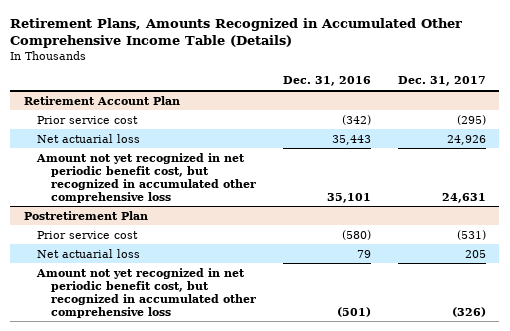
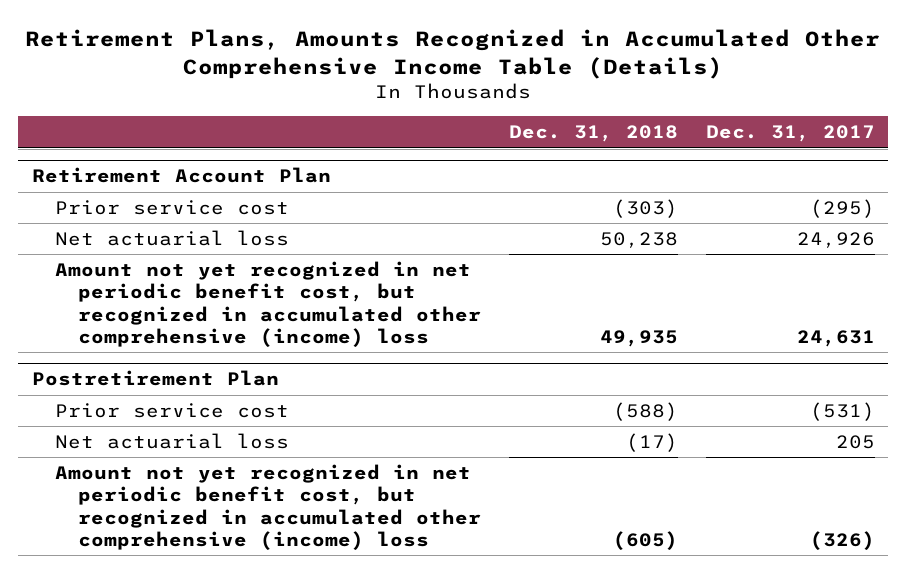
- | Dec. 31, 2016 | Dec. 31, 2017
+ | Dec. 31, 2018 | Dec. 31, 2017
@ Retirement Account Plan
- Amount not yet recognized in net periodic benefit cost, but recognized in accumulated other comprehensive loss | 35,101 | 24,631
+ Amount not yet recognized in net periodic benefit cost, but recognized in accumulated other comprehensive (income) loss | 49,935 | 24,631
@ Postretirement Plan
- Amount not yet recognized in net periodic benefit cost, but recognized in accumulated other comprehensive loss | (501) | (326)
+ Amount not yet recognized in net periodic benefit cost, but recognized in accumulated other comprehensive (income) loss | (605) | (326)

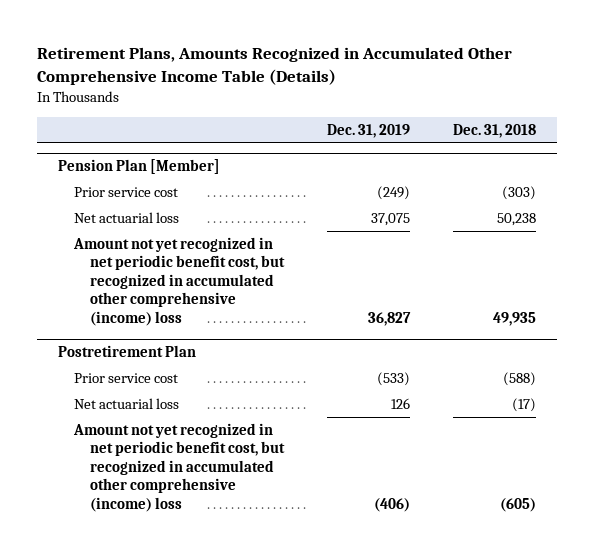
- | Dec. 31, 2018 | Dec. 31, 2017
+ | Dec. 31, 2019 | Dec. 31, 2018
- Retirement Account Plan
+ Pension Plan [Member]

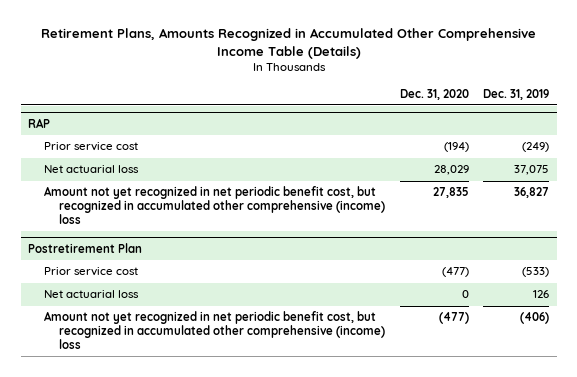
- | Dec. 31, 2019 | Dec. 31, 2018
+ | Dec. 31, 2020 | Dec. 31, 2019
- Pension Plan [Member]
+ RAP

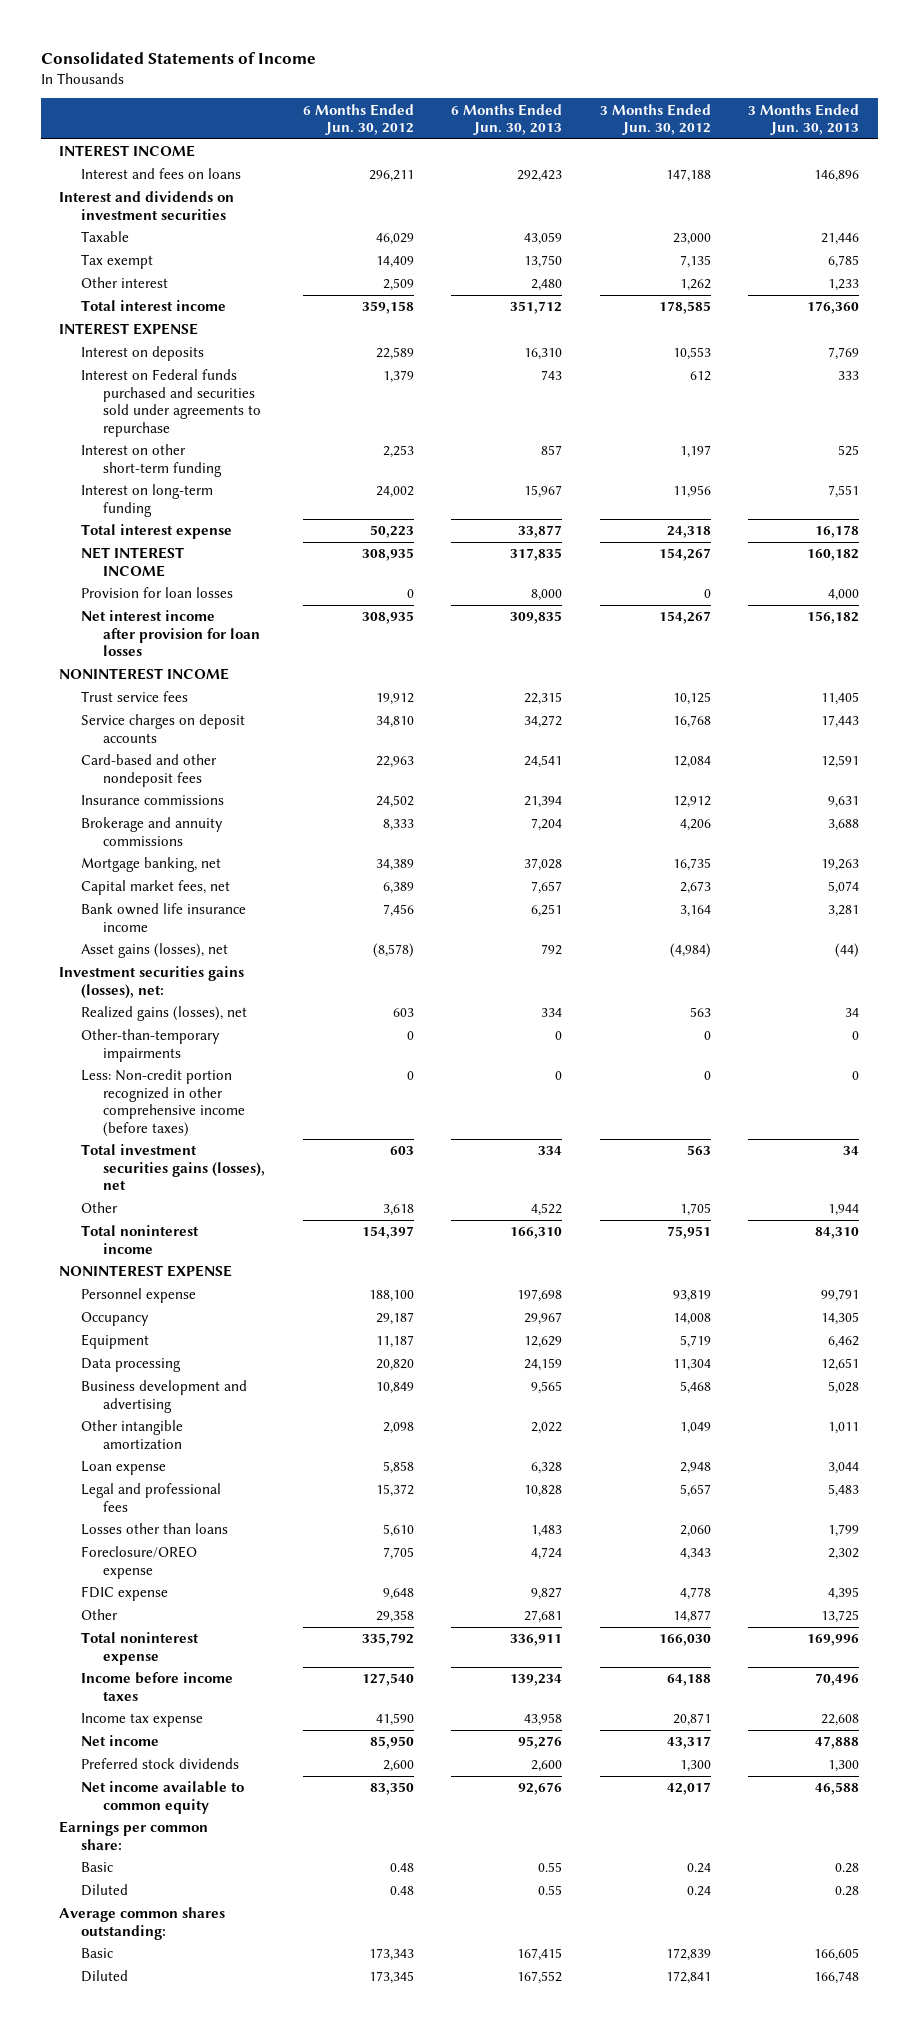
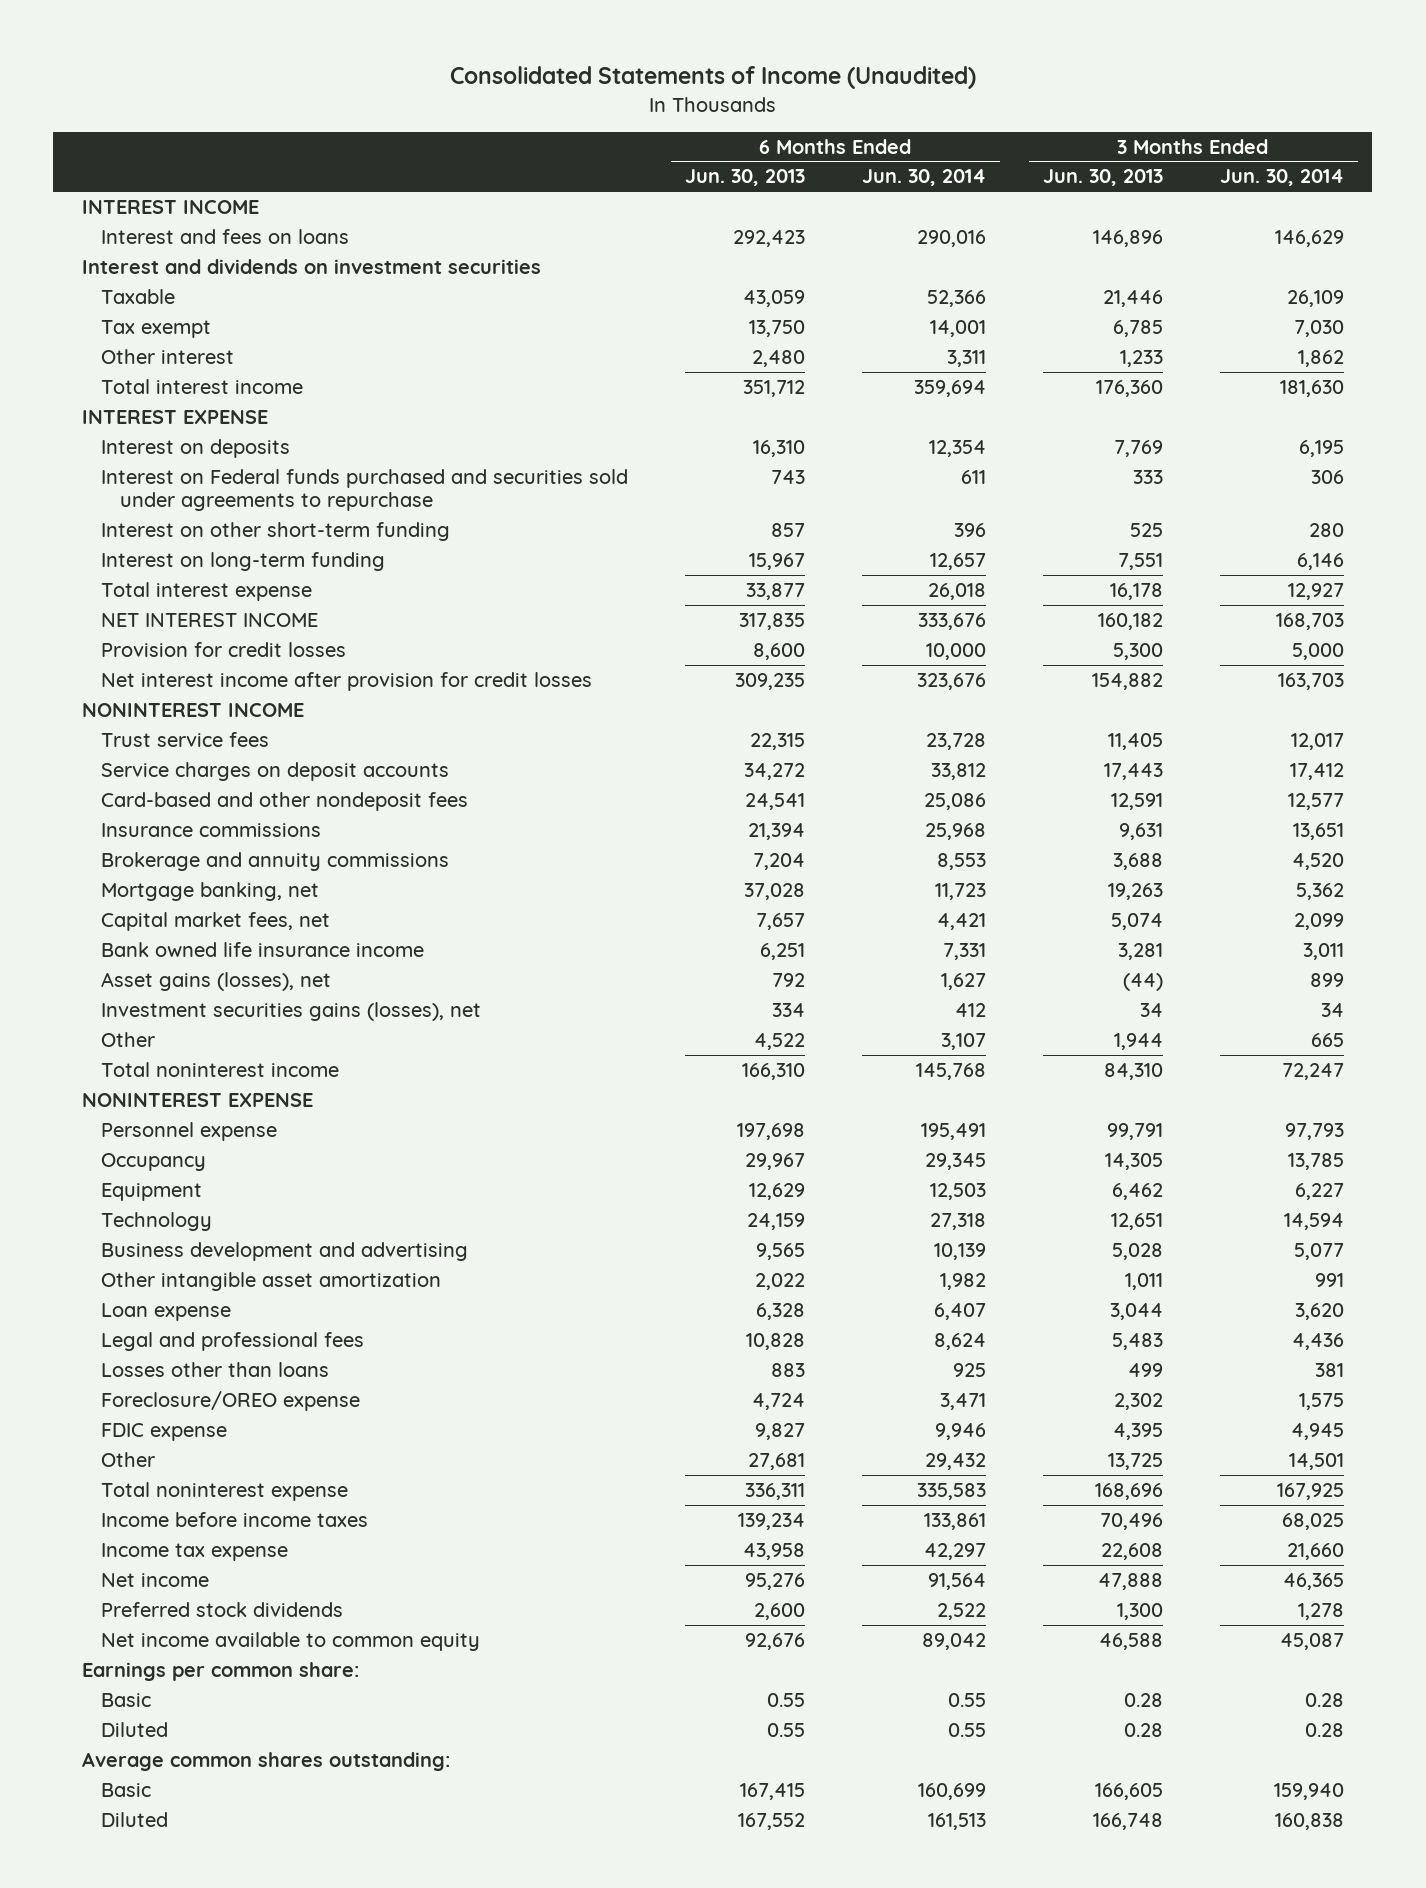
- Consolidated Statements of Income
+ Consolidated Statements of Income (Unaudited)
- | 6 Months Ended Jun. 30, 2012 | 6 Months Ended Jun. 30, 2013 | 3 Months Ended Jun. 30, 2012 | 3 Months Ended Jun. 30, 2013
+ | 6 Months Ended Jun. 30, 2013 | 6 Months Ended Jun. 30, 2014 | 3 Months Ended Jun. 30, 2013 | 3 Months Ended Jun. 30, 2014
- Provision for loan losses | 0 | 8,000 | 0 | 4,000
- Net interest income after provision for loan losses | 308,935 | 309,835 | 154,267 | 156,182
+ Provision for credit losses | 8,600 | 10,000 | 5,300 | 5,000
+ Net interest income after provision for credit losses | 309,235 | 323,676 | 154,882 | 163,703
- Investment securities gains (losses), net:
- Realized gains (losses), net | 603 | 334 | 563 | 34
- Other-than-temporary impairments | 0 | 0 | 0 | 0
- Less: Non-credit portion recognized in other comprehensive income (before taxes) | 0 | 0 | 0 | 0
- Total investment securities gains (losses), net | 603 | 334 | 563 | 34
+ Investment securities gains (losses), net | 334 | 412 | 34 | 34
- Data processing | 20,820 | 24,159 | 11,304 | 12,651
+ Technology | 24,159 | 27,318 | 12,651 | 14,594
- Other intangible amortization | 2,098 | 2,022 | 1,049 | 1,011
+ Other intangible asset amortization | 2,022 | 1,982 | 1,011 | 991
- Losses other than loans | 5,610 | 1,483 | 2,060 | 1,799
+ Losses other than loans | 883 | 925 | 499 | 381
- Total noninterest expense | 335,792 | 336,911 | 166,030 | 169,996
+ Total noninterest expense | 336,311 | 335,583 | 168,696 | 167,925

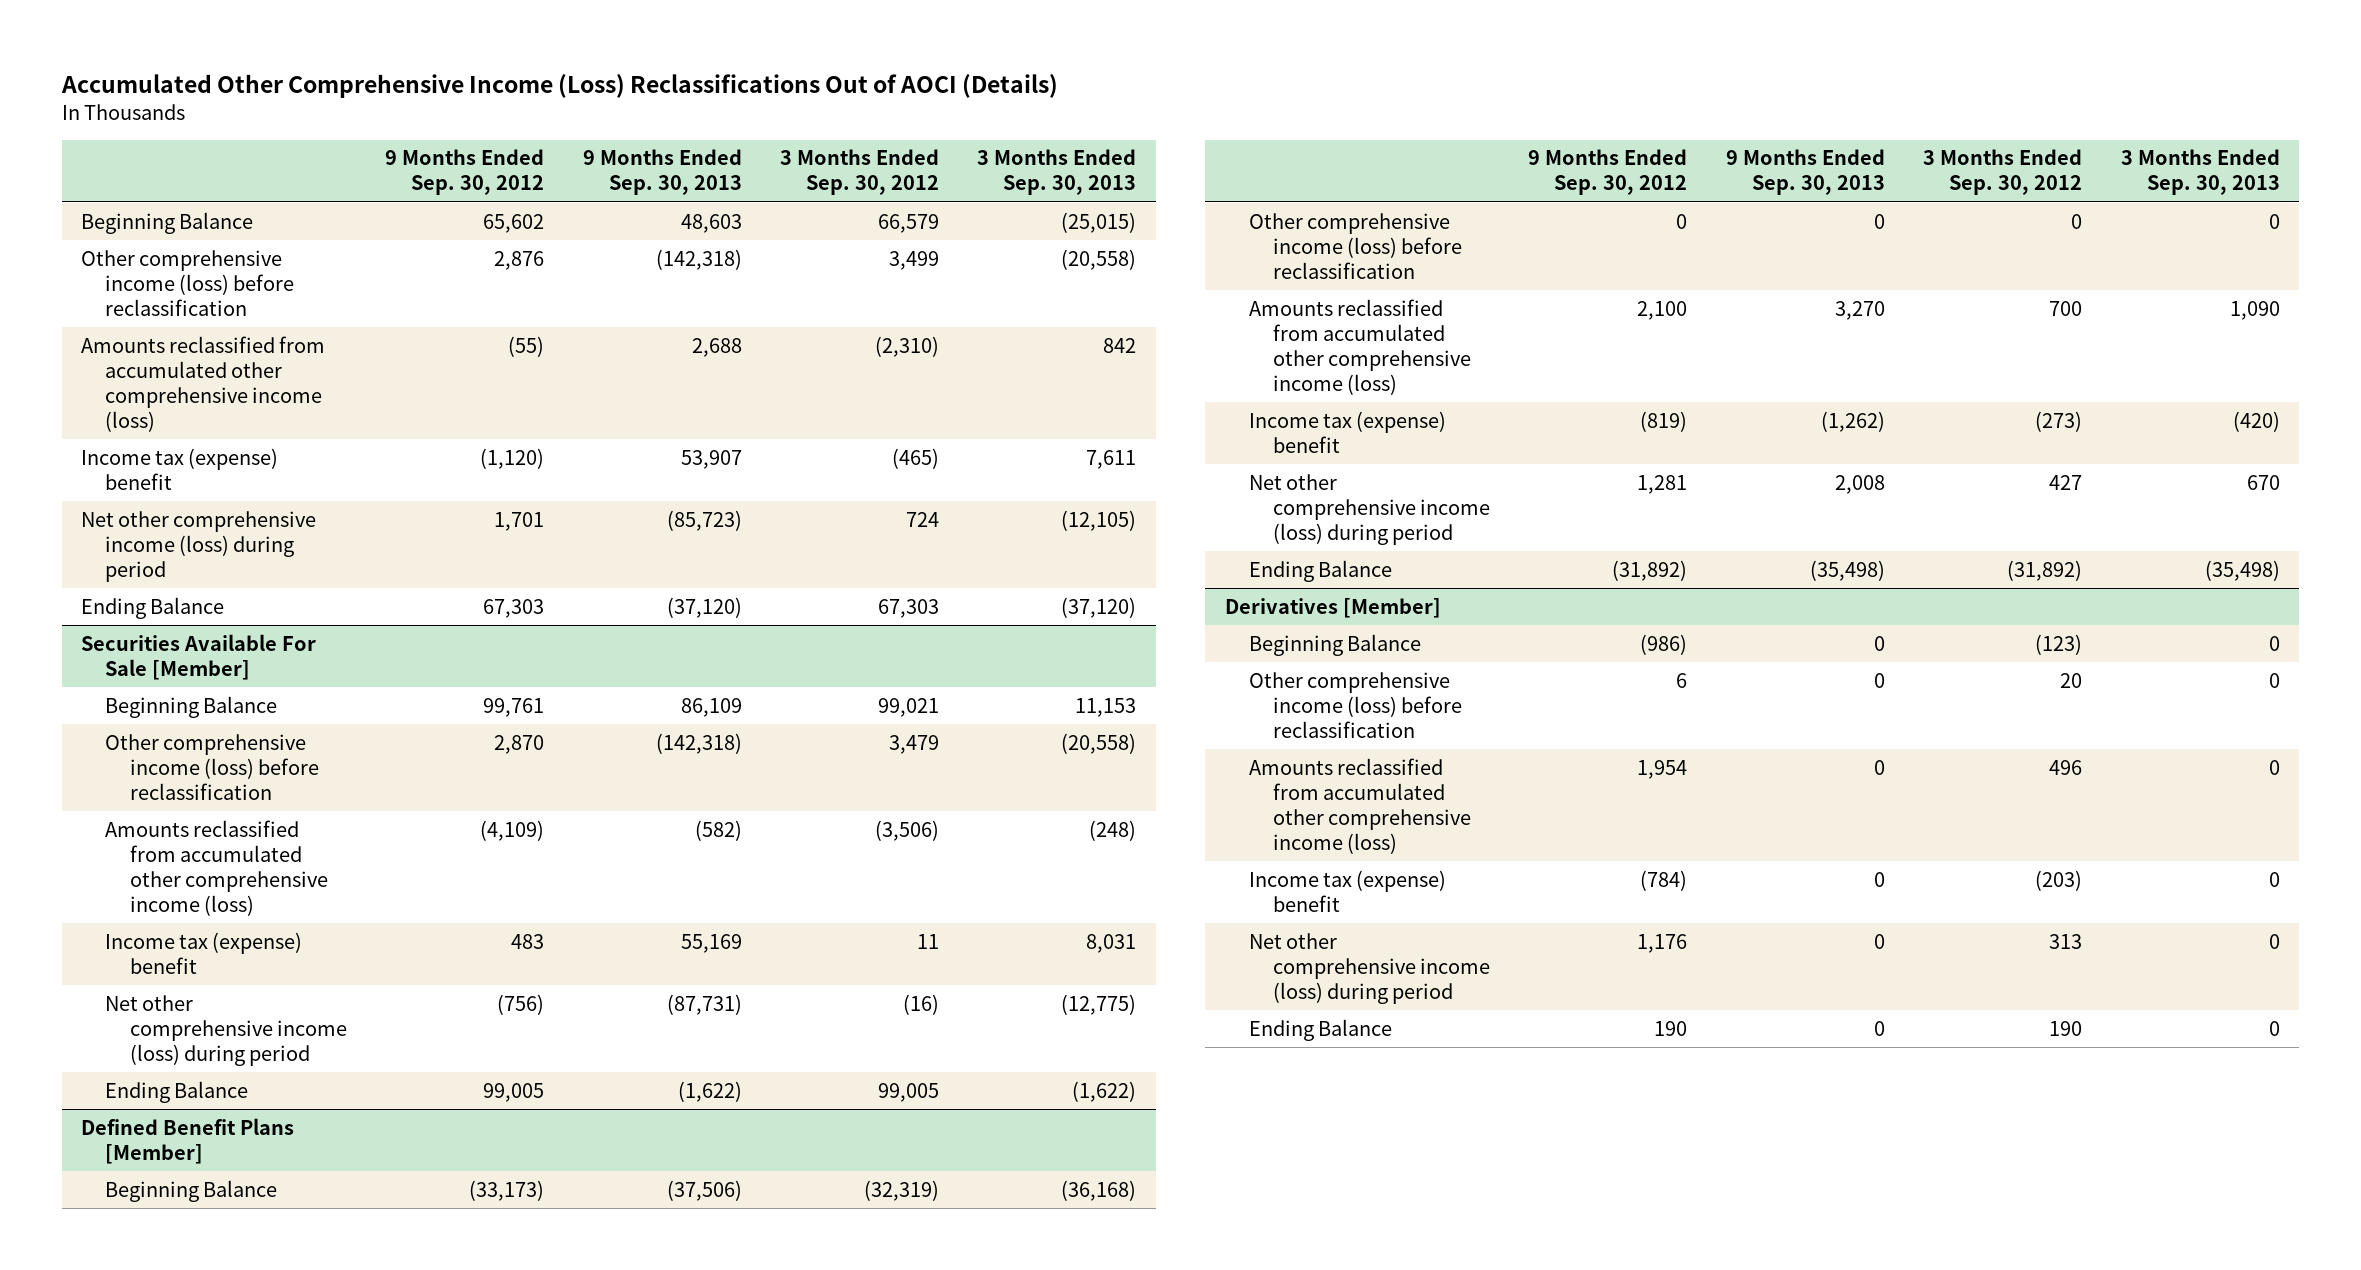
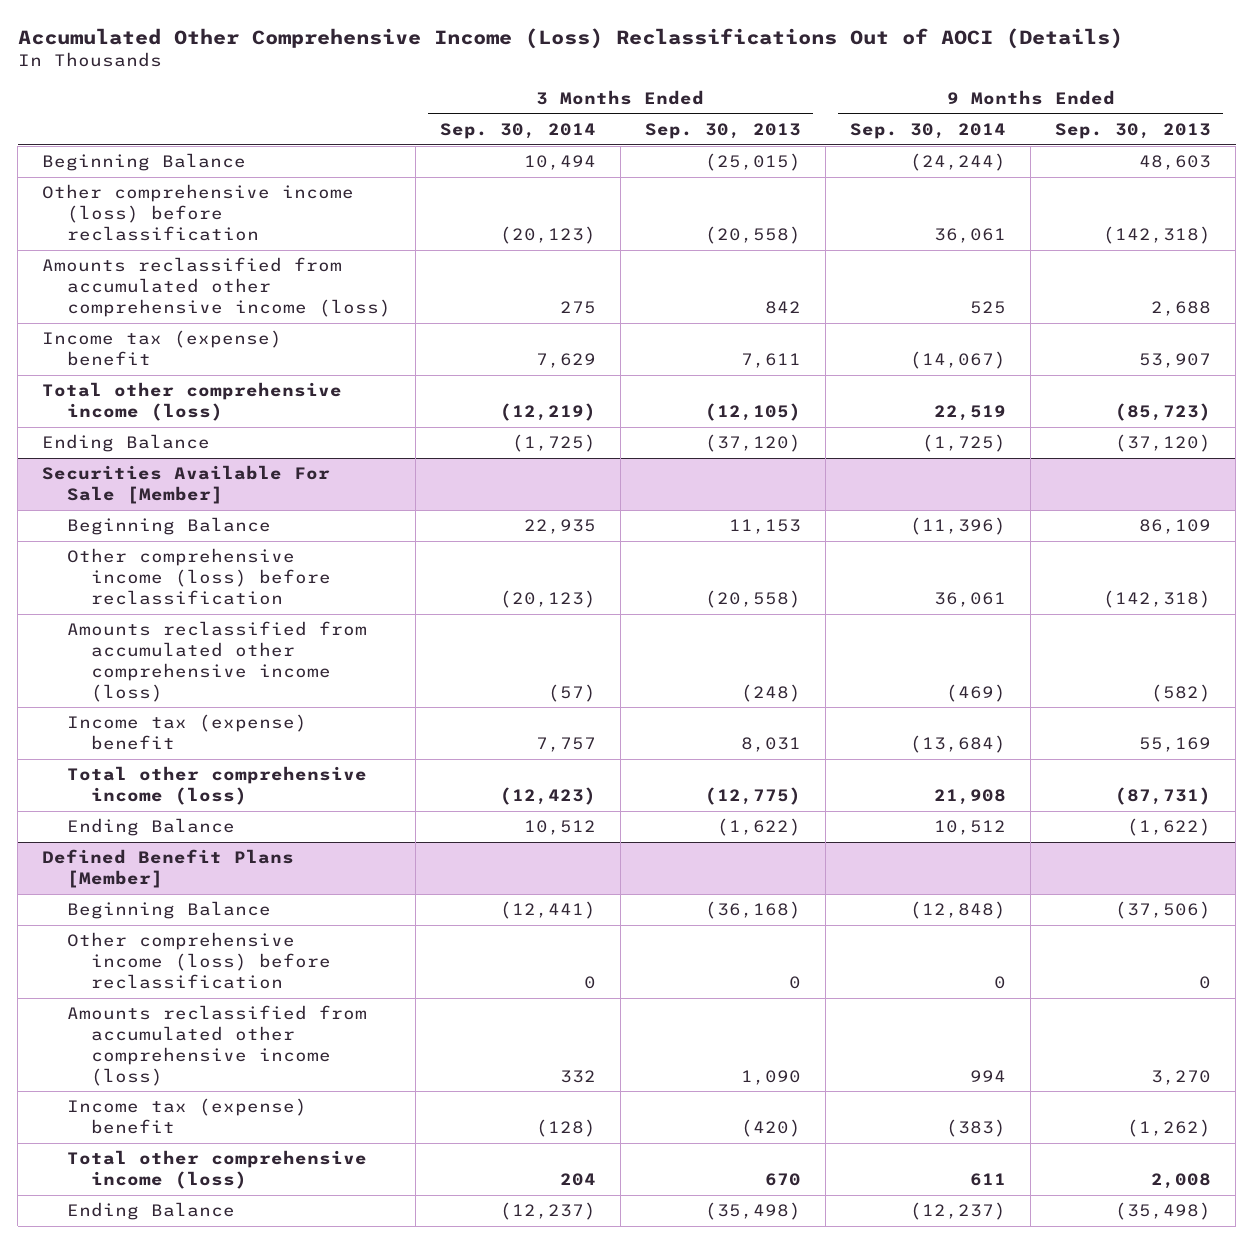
- | 9 Months Ended Sep. 30, 2012 | 9 Months Ended Sep. 30, 2013 | 3 Months Ended Sep. 30, 2012 | 3 Months Ended Sep. 30, 2013
+ | 3 Months Ended Sep. 30, 2014 | 3 Months Ended Sep. 30, 2013 | 9 Months Ended Sep. 30, 2014 | 9 Months Ended Sep. 30, 2013
- Net other comprehensive income (loss) during period | 1,701 | (85,723) | 724 | (12,105)
+ Total other comprehensive income (loss) | (12,219) | (12,105) | 22,519 | (85,723)
@ Securities Available For Sale [Member]
- Net other comprehensive income (loss) during period | (756) | (87,731) | (16) | (12,775)
+ Total other comprehensive income (loss) | (12,423) | (12,775) | 21,908 | (87,731)
@ Defined Benefit Plans [Member]
- Net other comprehensive income (loss) during period | 1,281 | 2,008 | 427 | 670
+ Total other comprehensive income (loss) | 204 | 670 | 611 | 2,008
- Derivatives [Member]
- Beginning Balance | (986) | 0 | (123) | 0
- Other comprehensive income (loss) before reclassification | 6 | 0 | 20 | 0
- Amounts reclassified from accumulated other comprehensive income (loss) | 1,954 | 0 | 496 | 0
- Income tax (expense) benefit | (784) | 0 | (203) | 0
- Net other comprehensive income (loss) during period | 1,176 | 0 | 313 | 0
- Ending Balance | 190 | 0 | 190 | 0

